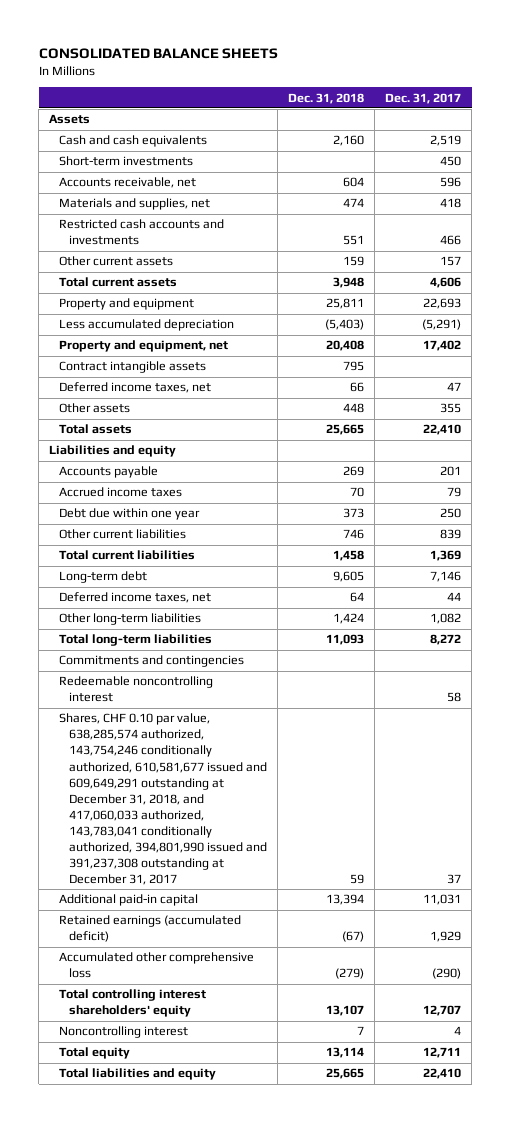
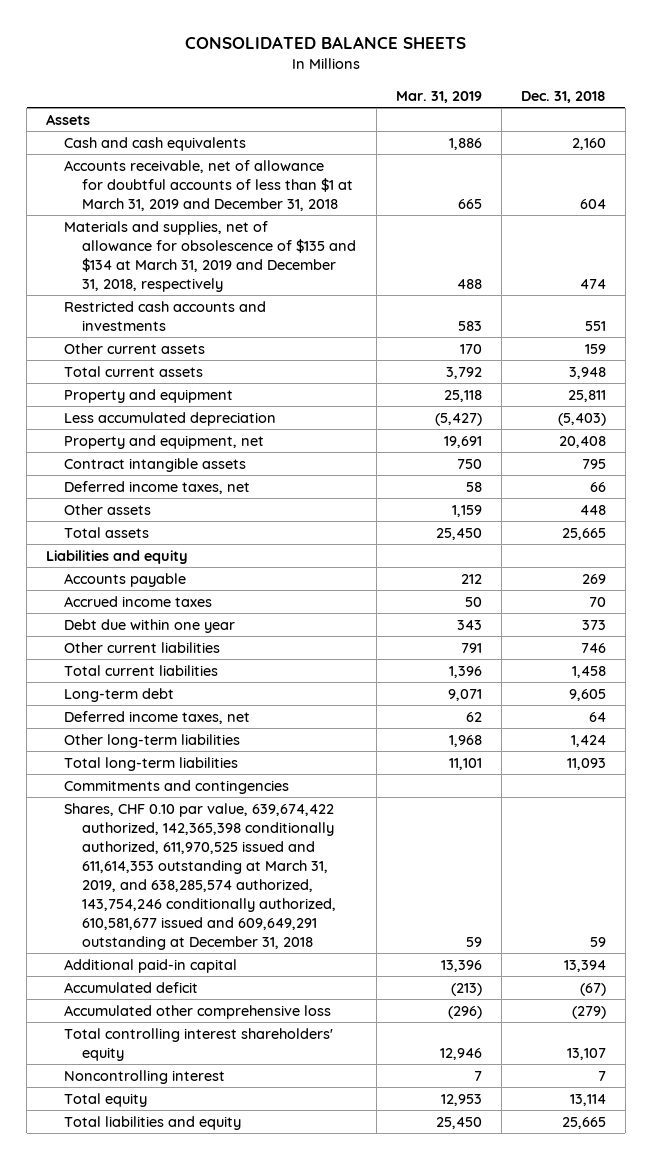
- | Dec. 31, 2018 | Dec. 31, 2017
+ | Mar. 31, 2019 | Dec. 31, 2018
- Short-term investments | | 450
- Accounts receivable, net | 604 | 596
- Materials and supplies, net | 474 | 418
+ Accounts receivable, net of allowance for doubtful accounts of less than $1 at March 31, 2019 and December 31, 2018 | 665 | 604
+ Materials and supplies, net of allowance for obsolescence of $135 and $134 at March 31, 2019 and December 31, 2018, respectively | 488 | 474
- Redeemable noncontrolling interest | | 58
- Shares, CHF 0.10 par value, 638,285,574 authorized, 143,754,246 conditionally authorized, 610,581,677 issued and 609,649,291 outstanding at December 31, 2018, and 417,060,033 authorized, 143,783,041 conditionally authorized, 394,801,990 issued and 391,237,308 outstanding at December 31, 2017 | 59 | 37
+ Shares, CHF 0.10 par value, 639,674,422 authorized, 142,365,398 conditionally authorized, 611,970,525 issued and 611,614,353 outstanding at March 31, 2019, and 638,285,574 authorized, 143,754,246 conditionally authorized, 610,581,677 issued and 609,649,291 outstanding at December 31, 2018 | 59 | 59
- Retained earnings (accumulated deficit) | (67) | 1,929
+ Accumulated deficit | (213) | (67)

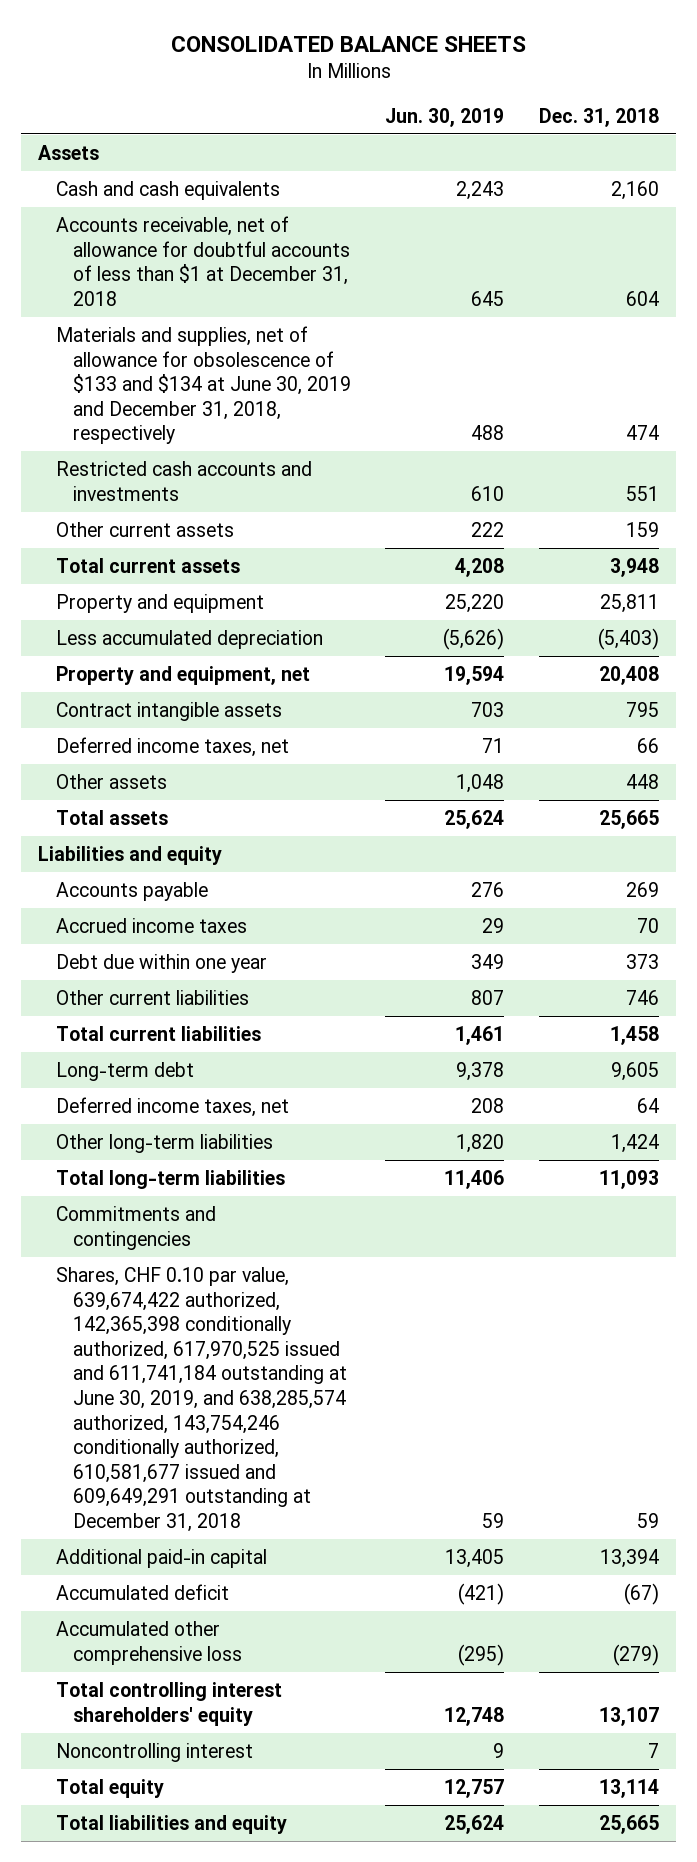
- | Mar. 31, 2019 | Dec. 31, 2018
+ | Jun. 30, 2019 | Dec. 31, 2018
- Accounts receivable, net of allowance for doubtful accounts of less than $1 at March 31, 2019 and December 31, 2018 | 665 | 604
- Materials and supplies, net of allowance for obsolescence of $135 and $134 at March 31, 2019 and December 31, 2018, respectively | 488 | 474
+ Accounts receivable, net of allowance for doubtful accounts of less than $1 at December 31, 2018 | 645 | 604
+ Materials and supplies, net of allowance for obsolescence of $133 and $134 at June 30, 2019 and December 31, 2018, respectively | 488 | 474
- Shares, CHF 0.10 par value, 639,674,422 authorized, 142,365,398 conditionally authorized, 611,970,525 issued and 611,614,353 outstanding at March 31, 2019, and 638,285,574 authorized, 143,754,246 conditionally authorized, 610,581,677 issued and 609,649,291 outstanding at December 31, 2018 | 59 | 59
+ Shares, CHF 0.10 par value, 639,674,422 authorized, 142,365,398 conditionally authorized, 617,970,525 issued and 611,741,184 outstanding at June 30, 2019, and 638,285,574 authorized, 143,754,246 conditionally authorized, 610,581,677 issued and 609,649,291 outstanding at December 31, 2018 | 59 | 59

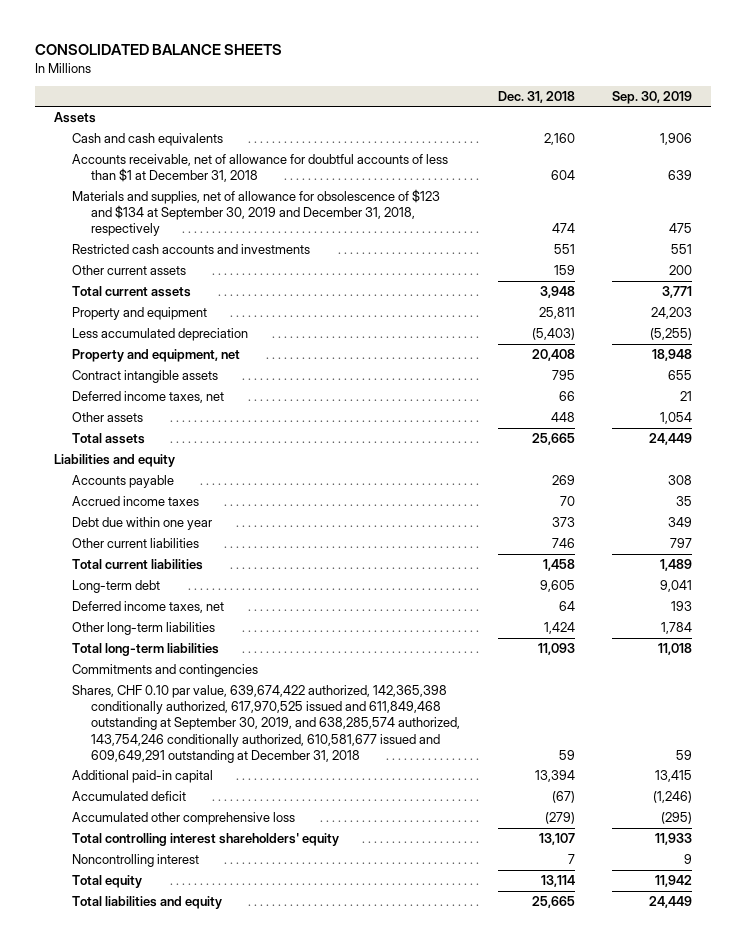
- | Jun. 30, 2019 | Dec. 31, 2018
+ | Dec. 31, 2018 | Sep. 30, 2019
- Materials and supplies, net of allowance for obsolescence of $133 and $134 at June 30, 2019 and December 31, 2018, respectively | 488 | 474
+ Materials and supplies, net of allowance for obsolescence of $123 and $134 at September 30, 2019 and December 31, 2018, respectively | 474 | 475
- Shares, CHF 0.10 par value, 639,674,422 authorized, 142,365,398 conditionally authorized, 617,970,525 issued and 611,741,184 outstanding at June 30, 2019, and 638,285,574 authorized, 143,754,246 conditionally authorized, 610,581,677 issued and 609,649,291 outstanding at December 31, 2018 | 59 | 59
+ Shares, CHF 0.10 par value, 639,674,422 authorized, 142,365,398 conditionally authorized, 617,970,525 issued and 611,849,468 outstanding at September 30, 2019, and 638,285,574 authorized, 143,754,246 conditionally authorized, 610,581,677 issued and 609,649,291 outstanding at December 31, 2018 | 59 | 59

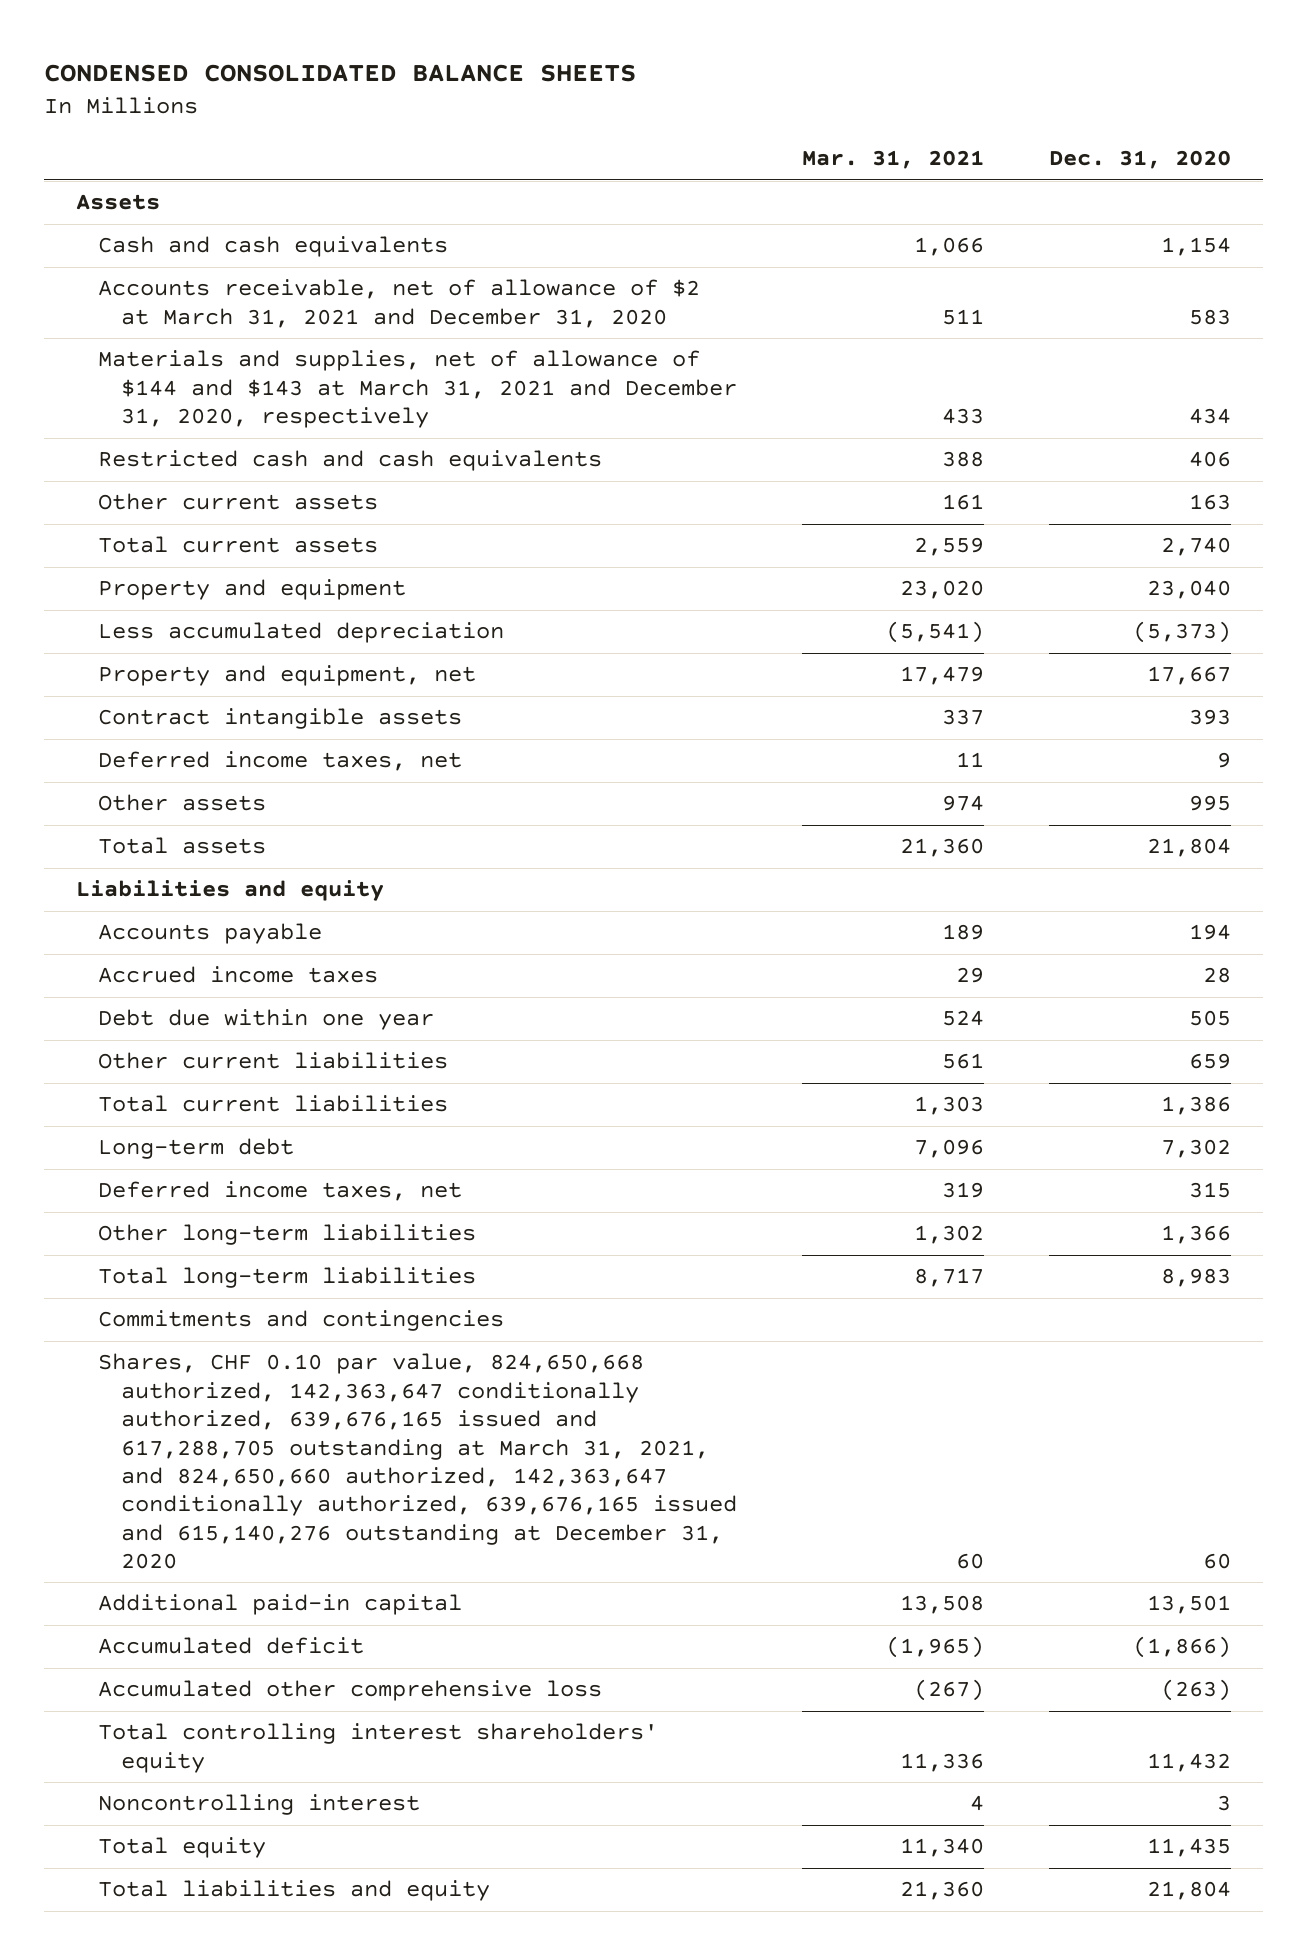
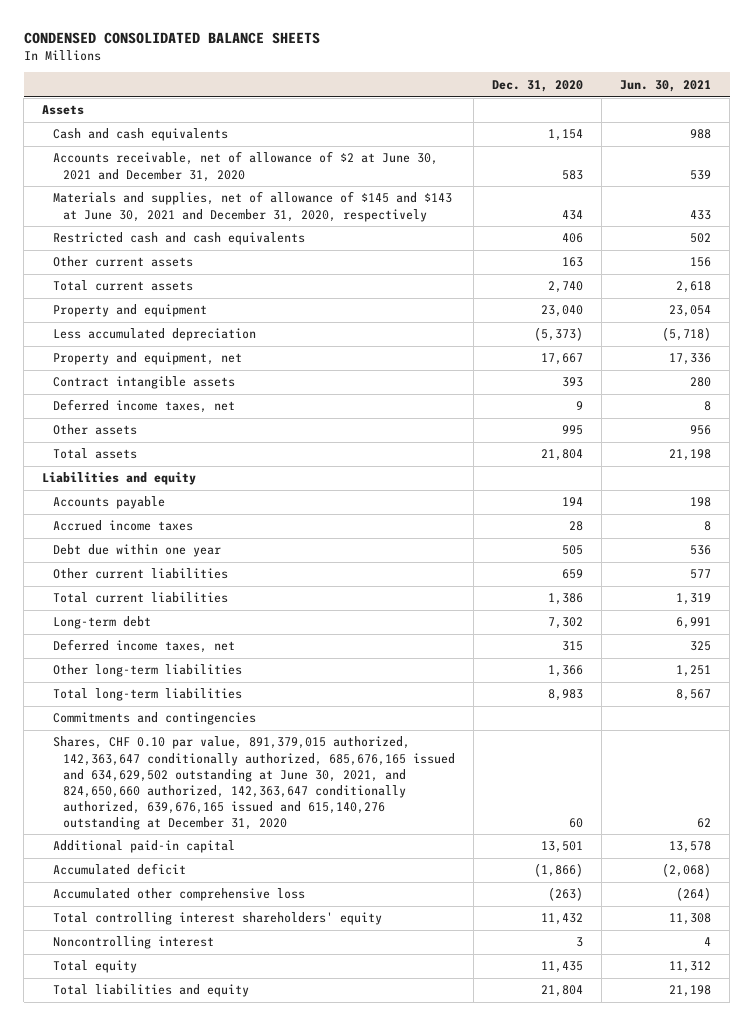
- | Mar. 31, 2021 | Dec. 31, 2020
+ | Dec. 31, 2020 | Jun. 30, 2021
- Accounts receivable, net of allowance of $2 at March 31, 2021 and December 31, 2020 | 511 | 583
- Materials and supplies, net of allowance of $144 and $143 at March 31, 2021 and December 31, 2020, respectively | 433 | 434
+ Accounts receivable, net of allowance of $2 at June 30, 2021 and December 31, 2020 | 583 | 539
+ Materials and supplies, net of allowance of $145 and $143 at June 30, 2021 and December 31, 2020, respectively | 434 | 433
- Shares, CHF 0.10 par value, 824,650,668 authorized, 142,363,647 conditionally authorized, 639,676,165 issued and 617,288,705 outstanding at March 31, 2021, and 824,650,660 authorized, 142,363,647 conditionally authorized, 639,676,165 issued and 615,140,276 outstanding at December 31, 2020 | 60 | 60
+ Shares, CHF 0.10 par value, 891,379,015 authorized, 142,363,647 conditionally authorized, 685,676,165 issued and 634,629,502 outstanding at June 30, 2021, and 824,650,660 authorized, 142,363,647 conditionally authorized, 639,676,165 issued and 615,140,276 outstanding at December 31, 2020 | 60 | 62

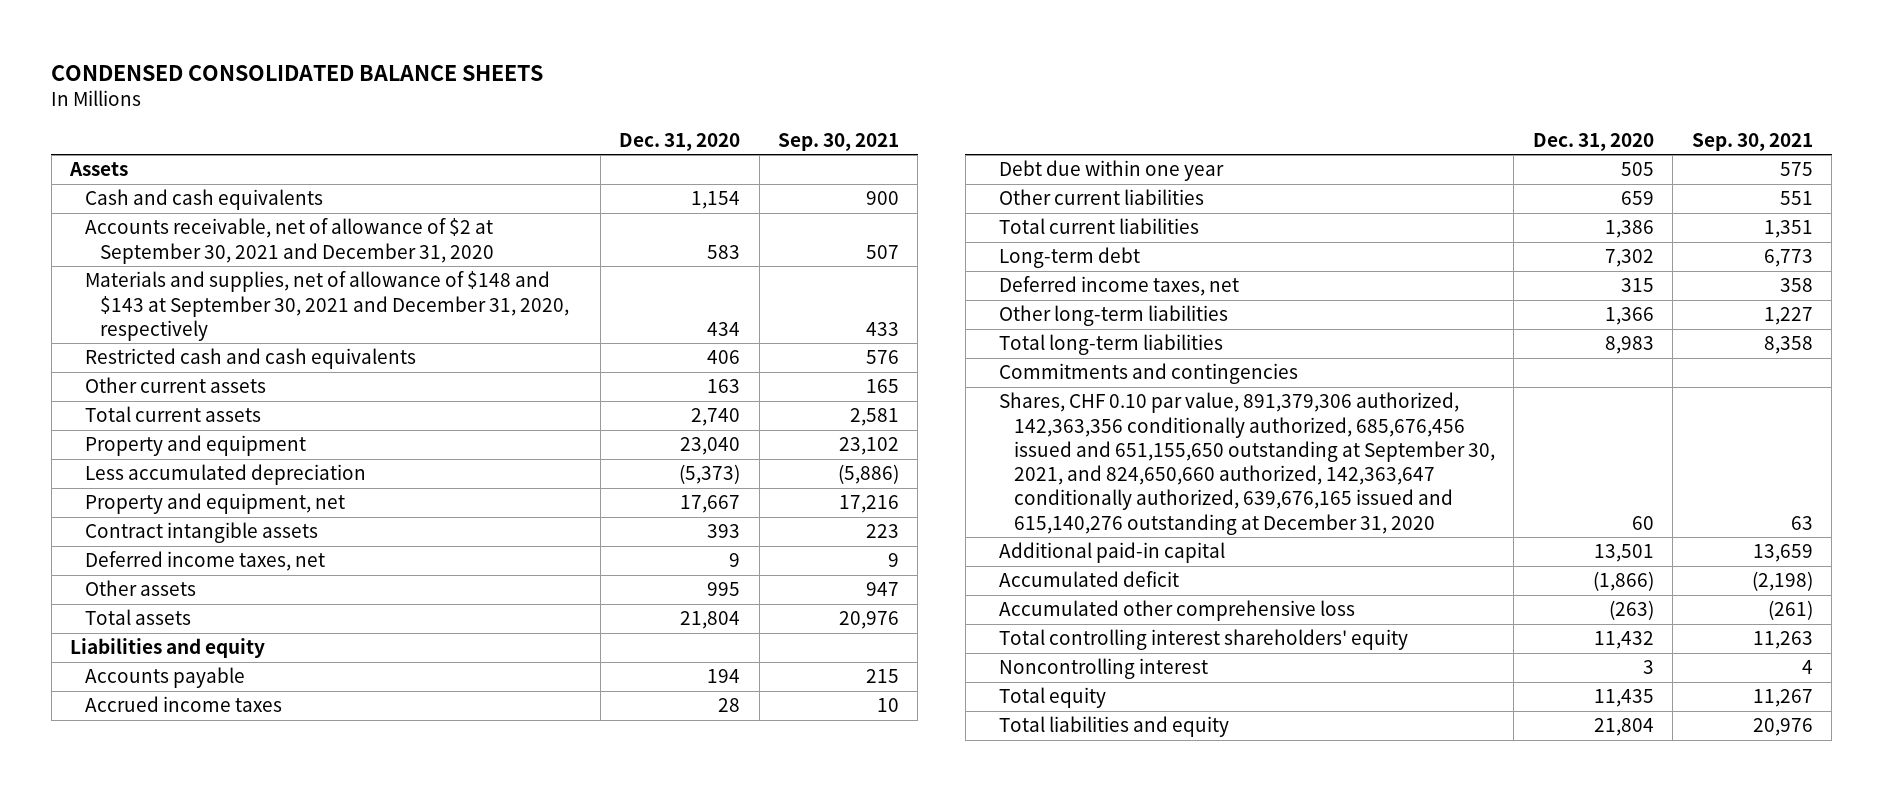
- | Dec. 31, 2020 | Jun. 30, 2021
+ | Dec. 31, 2020 | Sep. 30, 2021
- Accounts receivable, net of allowance of $2 at June 30, 2021 and December 31, 2020 | 583 | 539
- Materials and supplies, net of allowance of $145 and $143 at June 30, 2021 and December 31, 2020, respectively | 434 | 433
+ Accounts receivable, net of allowance of $2 at September 30, 2021 and December 31, 2020 | 583 | 507
+ Materials and supplies, net of allowance of $148 and $143 at September 30, 2021 and December 31, 2020, respectively | 434 | 433
- Shares, CHF 0.10 par value, 891,379,015 authorized, 142,363,647 conditionally authorized, 685,676,165 issued and 634,629,502 outstanding at June 30, 2021, and 824,650,660 authorized, 142,363,647 conditionally authorized, 639,676,165 issued and 615,140,276 outstanding at December 31, 2020 | 60 | 62
+ Shares, CHF 0.10 par value, 891,379,306 authorized, 142,363,356 conditionally authorized, 685,676,456 issued and 651,155,650 outstanding at September 30, 2021, and 824,650,660 authorized, 142,363,647 conditionally authorized, 639,676,165 issued and 615,140,276 outstanding at December 31, 2020 | 60 | 63

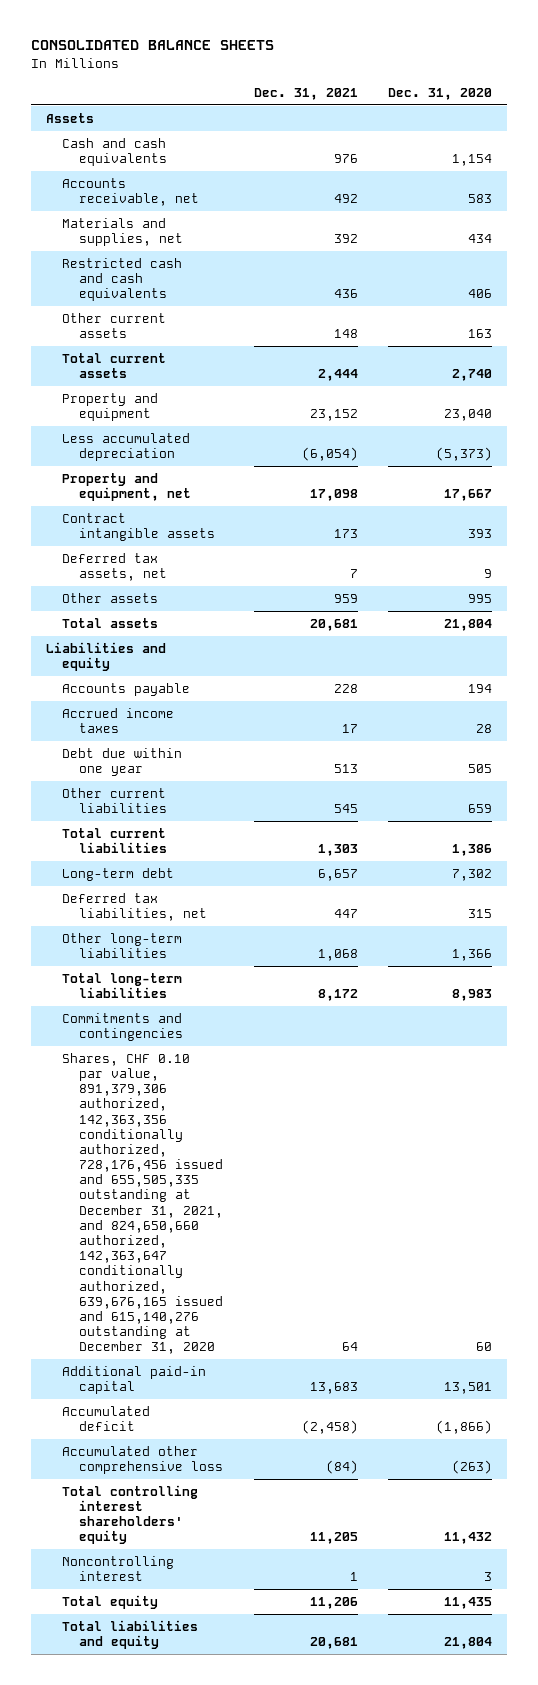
- CONDENSED CONSOLIDATED BALANCE SHEETS
+ CONSOLIDATED BALANCE SHEETS
- | Dec. 31, 2020 | Sep. 30, 2021
+ | Dec. 31, 2021 | Dec. 31, 2020
- Accounts receivable, net of allowance of $2 at September 30, 2021 and December 31, 2020 | 583 | 507
- Materials and supplies, net of allowance of $148 and $143 at September 30, 2021 and December 31, 2020, respectively | 434 | 433
+ Accounts receivable, net | 492 | 583
+ Materials and supplies, net | 392 | 434
- Deferred income taxes, net | 9 | 9
+ Deferred tax assets, net | 7 | 9
- Deferred income taxes, net | 315 | 358
+ Deferred tax liabilities, net | 447 | 315
- Shares, CHF 0.10 par value, 891,379,306 authorized, 142,363,356 conditionally authorized, 685,676,456 issued and 651,155,650 outstanding at September 30, 2021, and 824,650,660 authorized, 142,363,647 conditionally authorized, 639,676,165 issued and 615,140,276 outstanding at December 31, 2020 | 60 | 63
+ Shares, CHF 0.10 par value, 891,379,306 authorized, 142,363,356 conditionally authorized, 728,176,456 issued and 655,505,335 outstanding at December 31, 2021, and 824,650,660 authorized, 142,363,647 conditionally authorized, 639,676,165 issued and 615,140,276 outstanding at December 31, 2020 | 64 | 60

